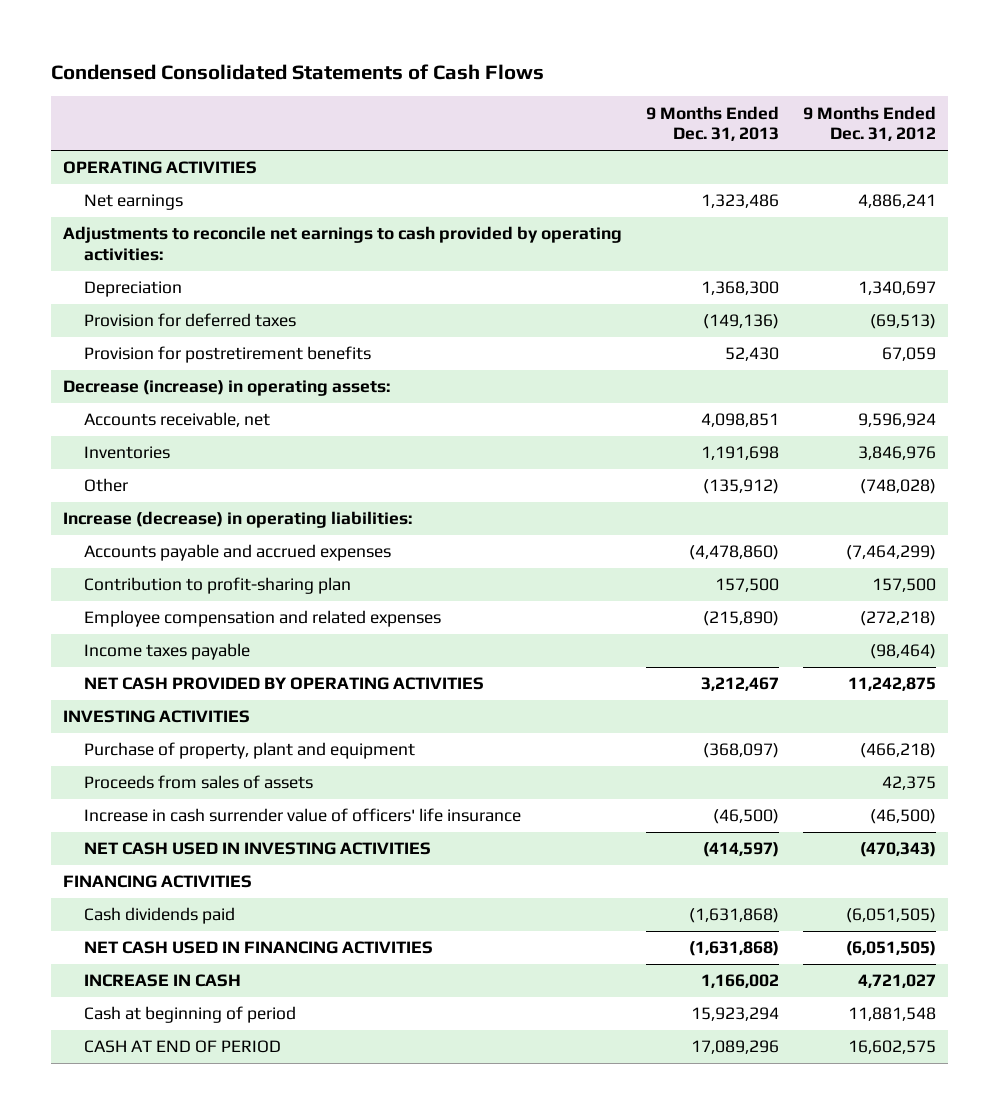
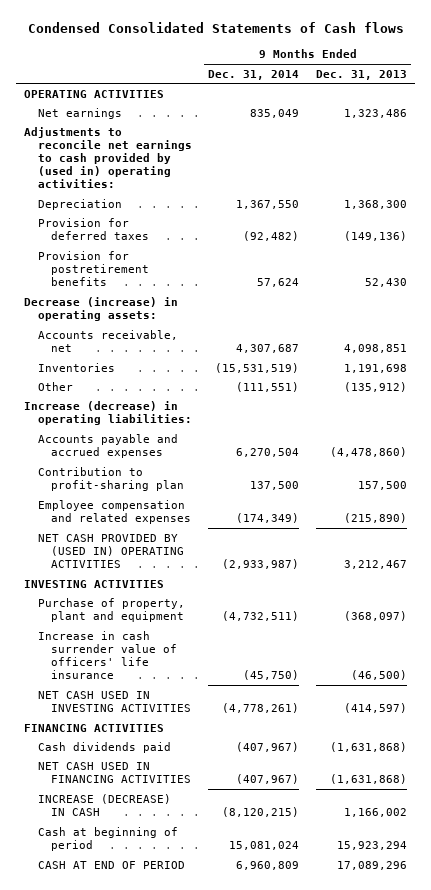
- Condensed Consolidated Statements of Cash Flows
+ Condensed Consolidated Statements of Cash flows
- | 9 Months Ended Dec. 31, 2013 | 9 Months Ended Dec. 31, 2012
+ | 9 Months Ended Dec. 31, 2014 | 9 Months Ended Dec. 31, 2013
- Adjustments to reconcile net earnings to cash provided by operating activities:
+ Adjustments to reconcile net earnings to cash provided by (used in) operating activities:
- Income taxes payable | | (98,464)
- NET CASH PROVIDED BY OPERATING ACTIVITIES | 3,212,467 | 11,242,875
+ NET CASH PROVIDED BY (USED IN) OPERATING ACTIVITIES | (2,933,987) | 3,212,467
- Proceeds from sales of assets | | 42,375
- INCREASE IN CASH | 1,166,002 | 4,721,027
+ INCREASE (DECREASE) IN CASH | (8,120,215) | 1,166,002

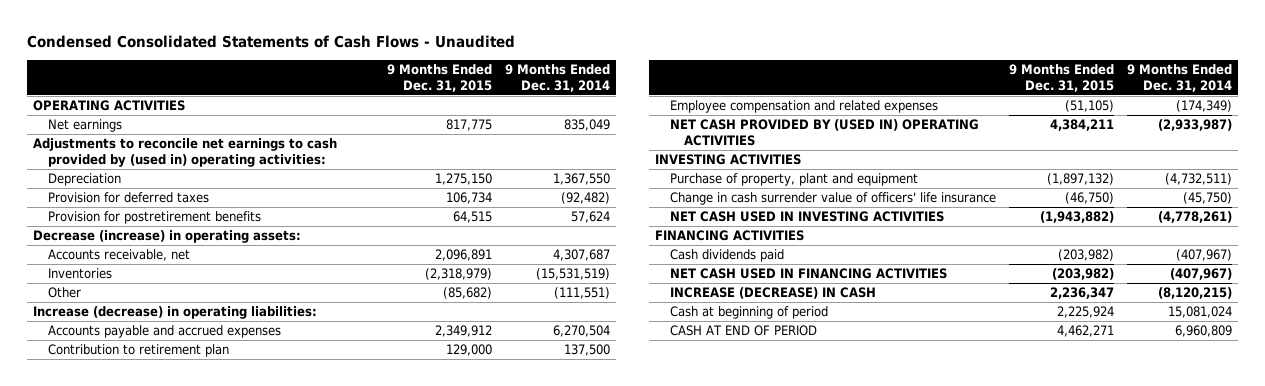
- Condensed Consolidated Statements of Cash flows
+ Condensed Consolidated Statements of Cash Flows - Unaudited
- | 9 Months Ended Dec. 31, 2014 | 9 Months Ended Dec. 31, 2013
+ | 9 Months Ended Dec. 31, 2015 | 9 Months Ended Dec. 31, 2014
- Contribution to profit-sharing plan | 137,500 | 157,500
+ Contribution to retirement plan | 129,000 | 137,500
- Increase in cash surrender value of officers' life insurance | (45,750) | (46,500)
+ Change in cash surrender value of officers' life insurance | (46,750) | (45,750)

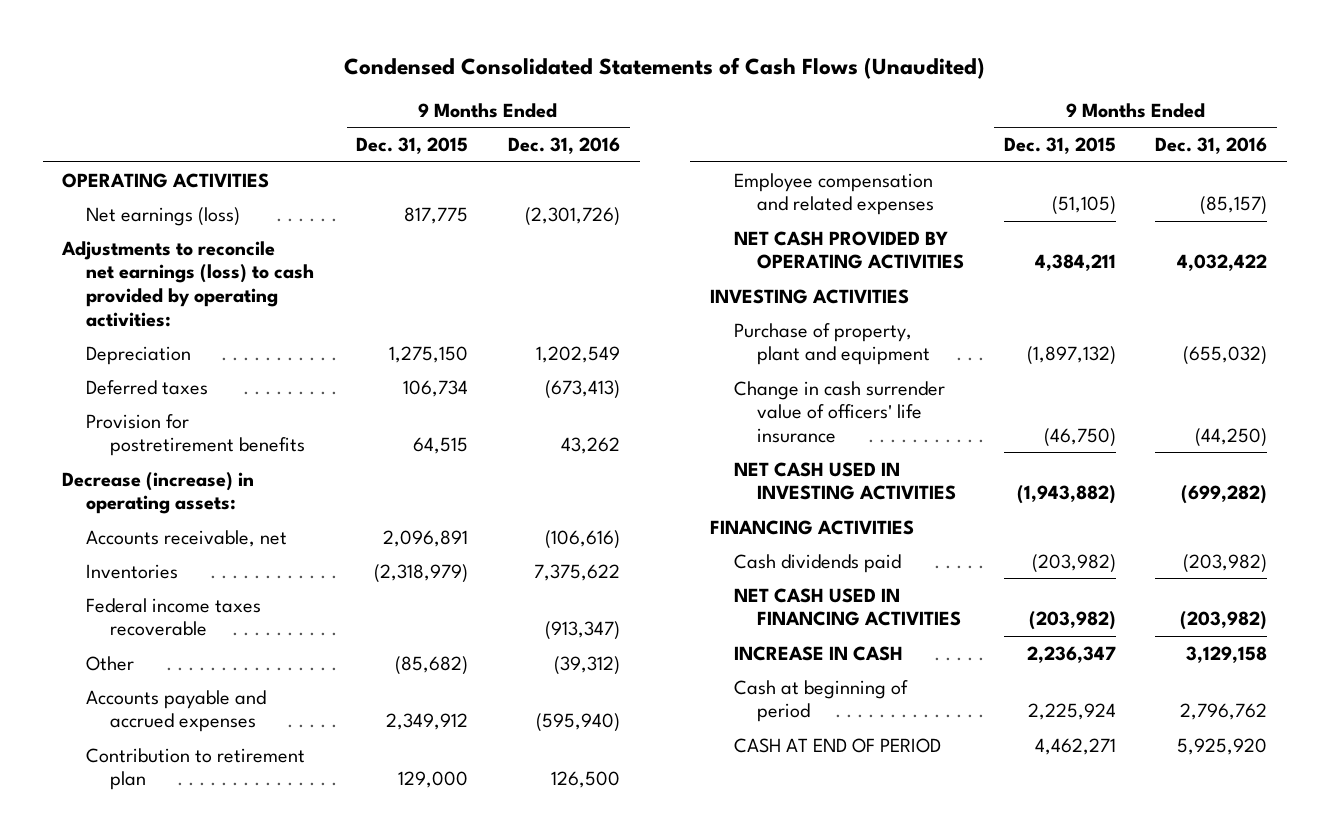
- Condensed Consolidated Statements of Cash Flows - Unaudited
+ Condensed Consolidated Statements of Cash Flows (Unaudited)
- | 9 Months Ended Dec. 31, 2015 | 9 Months Ended Dec. 31, 2014
+ | 9 Months Ended Dec. 31, 2015 | 9 Months Ended Dec. 31, 2016
- Net earnings | 817,775 | 835,049
- Adjustments to reconcile net earnings to cash provided by (used in) operating activities:
+ Net earnings (loss) | 817,775 | (2,301,726)
+ Adjustments to reconcile net earnings (loss) to cash provided by operating activities:
- Provision for deferred taxes | 106,734 | (92,482)
+ Deferred taxes | 106,734 | (673,413)
+ Federal income taxes recoverable | | (913,347)
- Increase (decrease) in operating liabilities:
- NET CASH PROVIDED BY (USED IN) OPERATING ACTIVITIES | 4,384,211 | (2,933,987)
+ NET CASH PROVIDED BY OPERATING ACTIVITIES | 4,384,211 | 4,032,422
- INCREASE (DECREASE) IN CASH | 2,236,347 | (8,120,215)
+ INCREASE IN CASH | 2,236,347 | 3,129,158

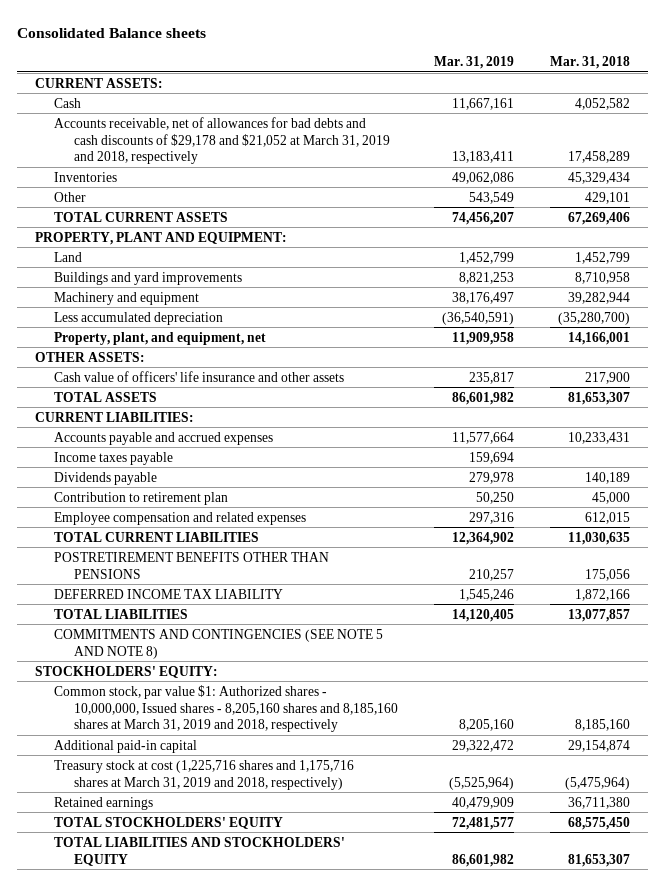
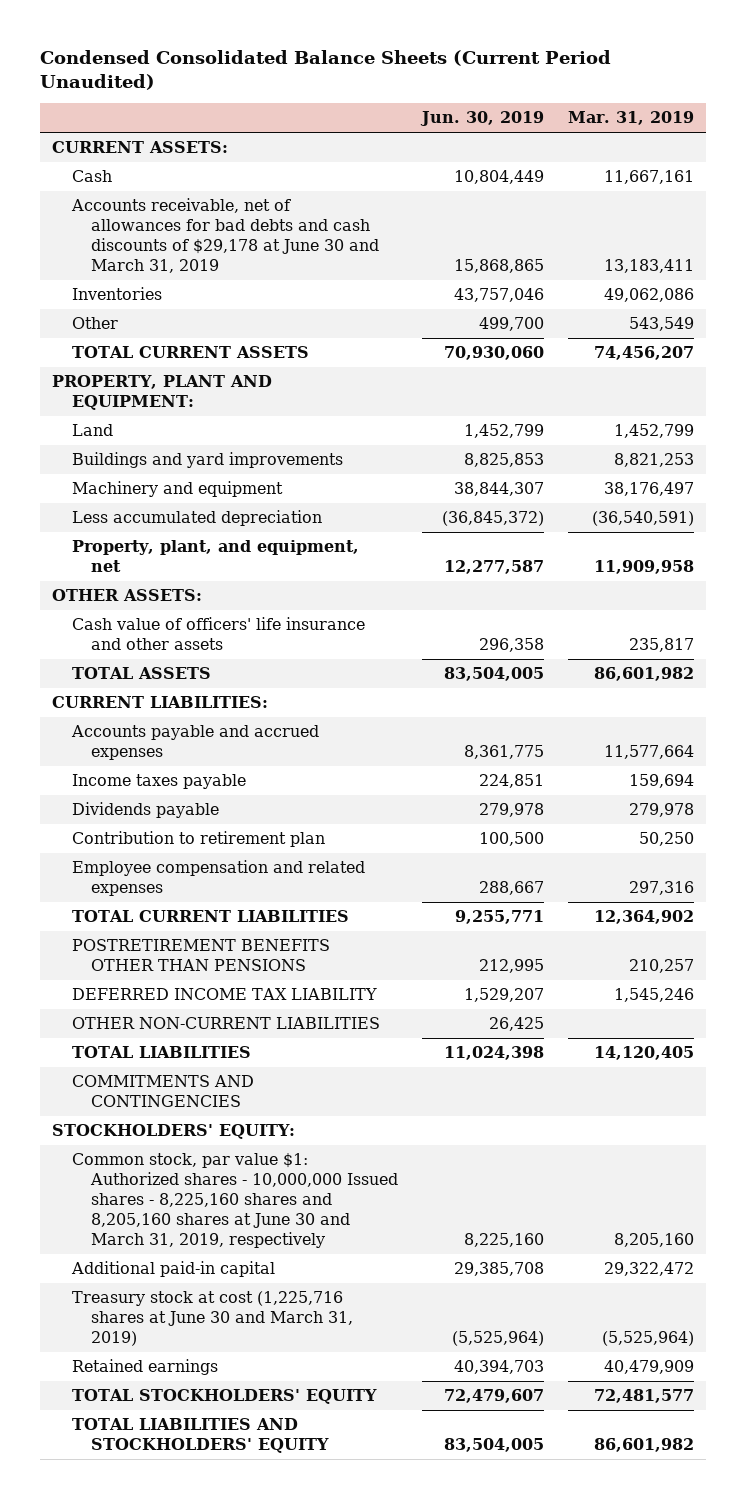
- Consolidated Balance sheets
+ Condensed Consolidated Balance Sheets (Current Period Unaudited)
- | Mar. 31, 2019 | Mar. 31, 2018
+ | Jun. 30, 2019 | Mar. 31, 2019
- Accounts receivable, net of allowances for bad debts and cash discounts of $29,178 and $21,052 at March 31, 2019 and 2018, respectively | 13,183,411 | 17,458,289
+ Accounts receivable, net of allowances for bad debts and cash discounts of $29,178 at June 30 and March 31, 2019 | 15,868,865 | 13,183,411
+ OTHER NON-CURRENT LIABILITIES | 26,425 |
- COMMITMENTS AND CONTINGENCIES (SEE NOTE 5 AND NOTE 8)
+ COMMITMENTS AND CONTINGENCIES
- Common stock, par value $1: Authorized shares - 10,000,000, Issued shares - 8,205,160 shares and 8,185,160 shares at March 31, 2019 and 2018, respectively | 8,205,160 | 8,185,160
+ Common stock, par value $1: Authorized shares - 10,000,000 Issued shares - 8,225,160 shares and 8,205,160 shares at June 30 and March 31, 2019, respectively | 8,225,160 | 8,205,160
- Treasury stock at cost (1,225,716 shares and 1,175,716 shares at March 31, 2019 and 2018, respectively) | (5,525,964) | (5,475,964)
+ Treasury stock at cost (1,225,716 shares at June 30 and March 31, 2019) | (5,525,964) | (5,525,964)

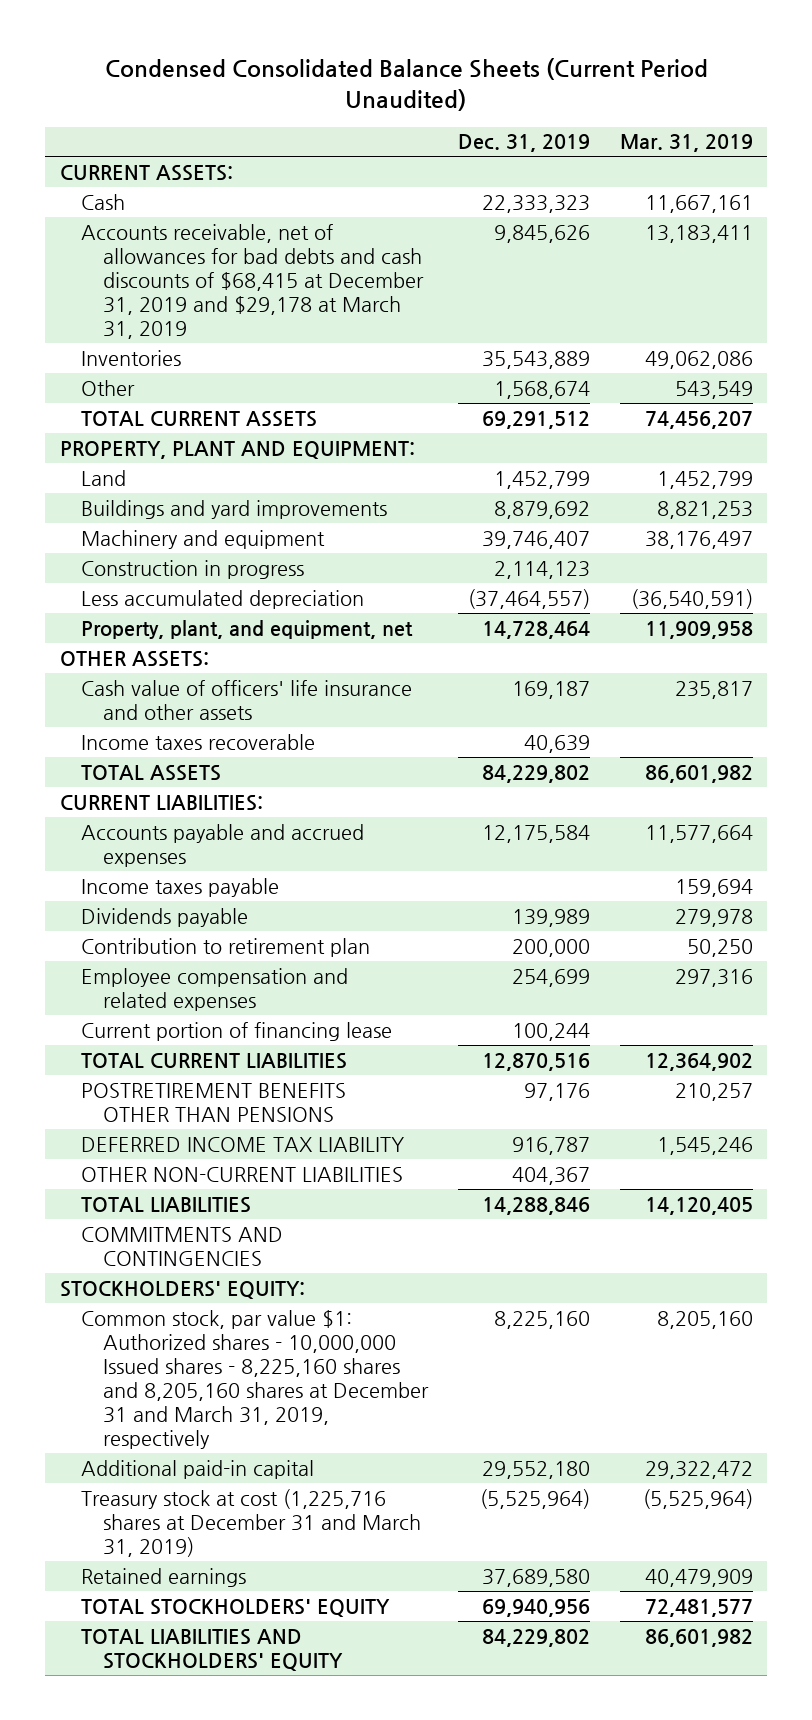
- | Jun. 30, 2019 | Mar. 31, 2019
+ | Dec. 31, 2019 | Mar. 31, 2019
- Accounts receivable, net of allowances for bad debts and cash discounts of $29,178 at June 30 and March 31, 2019 | 15,868,865 | 13,183,411
+ Accounts receivable, net of allowances for bad debts and cash discounts of $68,415 at December 31, 2019 and $29,178 at March 31, 2019 | 9,845,626 | 13,183,411
+ Construction in progress | 2,114,123 |
+ Income taxes recoverable | 40,639 |
+ Current portion of financing lease | 100,244 |
- Common stock, par value $1: Authorized shares - 10,000,000 Issued shares - 8,225,160 shares and 8,205,160 shares at June 30 and March 31, 2019, respectively | 8,225,160 | 8,205,160
+ Common stock, par value $1: Authorized shares - 10,000,000 Issued shares - 8,225,160 shares and 8,205,160 shares at December 31 and March 31, 2019, respectively | 8,225,160 | 8,205,160
- Treasury stock at cost (1,225,716 shares at June 30 and March 31, 2019) | (5,525,964) | (5,525,964)
+ Treasury stock at cost (1,225,716 shares at December 31 and March 31, 2019) | (5,525,964) | (5,525,964)

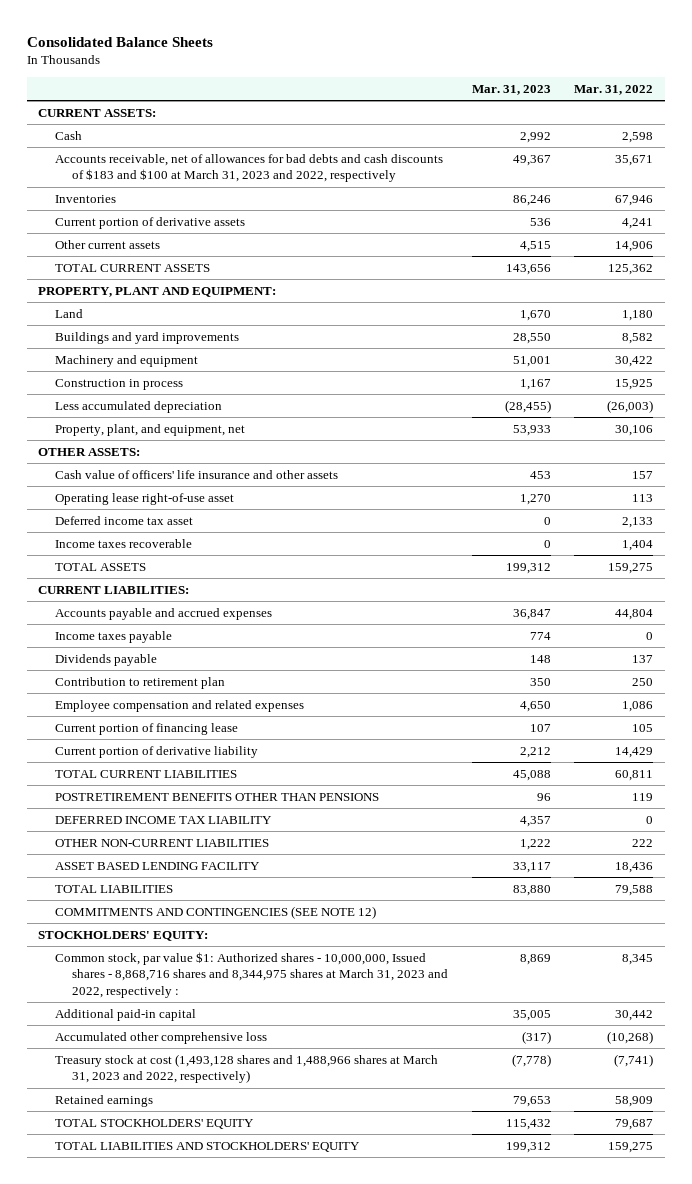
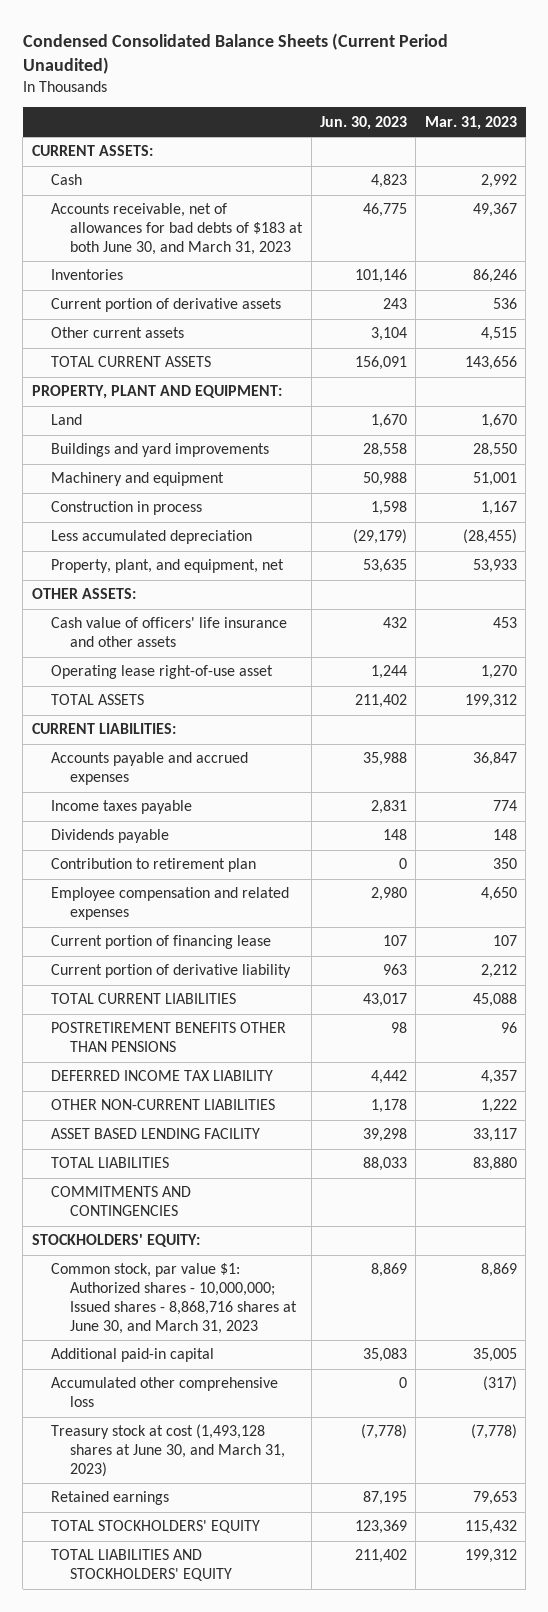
- Consolidated Balance Sheets
+ Condensed Consolidated Balance Sheets (Current Period Unaudited)
- | Mar. 31, 2023 | Mar. 31, 2022
+ | Jun. 30, 2023 | Mar. 31, 2023
- Accounts receivable, net of allowances for bad debts and cash discounts of $183 and $100 at March 31, 2023 and 2022, respectively | 49,367 | 35,671
+ Accounts receivable, net of allowances for bad debts of $183 at both June 30, and March 31, 2023 | 46,775 | 49,367
- Deferred income tax asset | 0 | 2,133
- Income taxes recoverable | 0 | 1,404
- COMMITMENTS AND CONTINGENCIES (SEE NOTE 12)
+ COMMITMENTS AND CONTINGENCIES
- Common stock, par value $1: Authorized shares - 10,000,000, Issued shares - 8,868,716 shares and 8,344,975 shares at March 31, 2023 and 2022, respectively : | 8,869 | 8,345
+ Common stock, par value $1: Authorized shares - 10,000,000; Issued shares - 8,868,716 shares at June 30, and March 31, 2023 | 8,869 | 8,869
- Treasury stock at cost (1,493,128 shares and 1,488,966 shares at March 31, 2023 and 2022, respectively) | (7,778) | (7,741)
+ Treasury stock at cost (1,493,128 shares at June 30, and March 31, 2023) | (7,778) | (7,778)

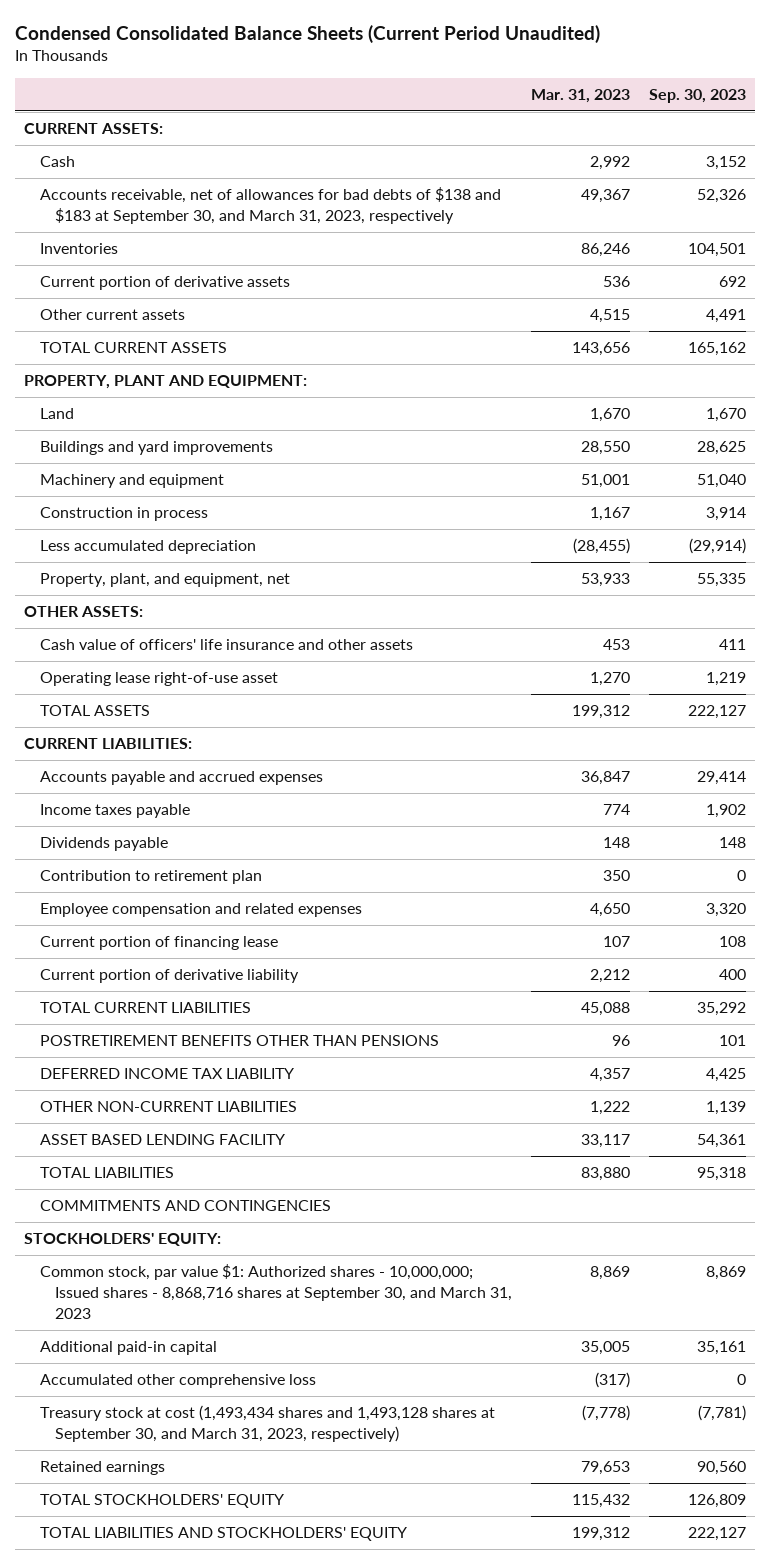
- | Jun. 30, 2023 | Mar. 31, 2023
+ | Mar. 31, 2023 | Sep. 30, 2023
- Accounts receivable, net of allowances for bad debts of $183 at both June 30, and March 31, 2023 | 46,775 | 49,367
+ Accounts receivable, net of allowances for bad debts of $138 and $183 at September 30, and March 31, 2023, respectively | 49,367 | 52,326
- Common stock, par value $1: Authorized shares - 10,000,000; Issued shares - 8,868,716 shares at June 30, and March 31, 2023 | 8,869 | 8,869
+ Common stock, par value $1: Authorized shares - 10,000,000; Issued shares - 8,868,716 shares at September 30, and March 31, 2023 | 8,869 | 8,869
- Treasury stock at cost (1,493,128 shares at June 30, and March 31, 2023) | (7,778) | (7,778)
+ Treasury stock at cost (1,493,434 shares and 1,493,128 shares at September 30, and March 31, 2023, respectively) | (7,778) | (7,781)

